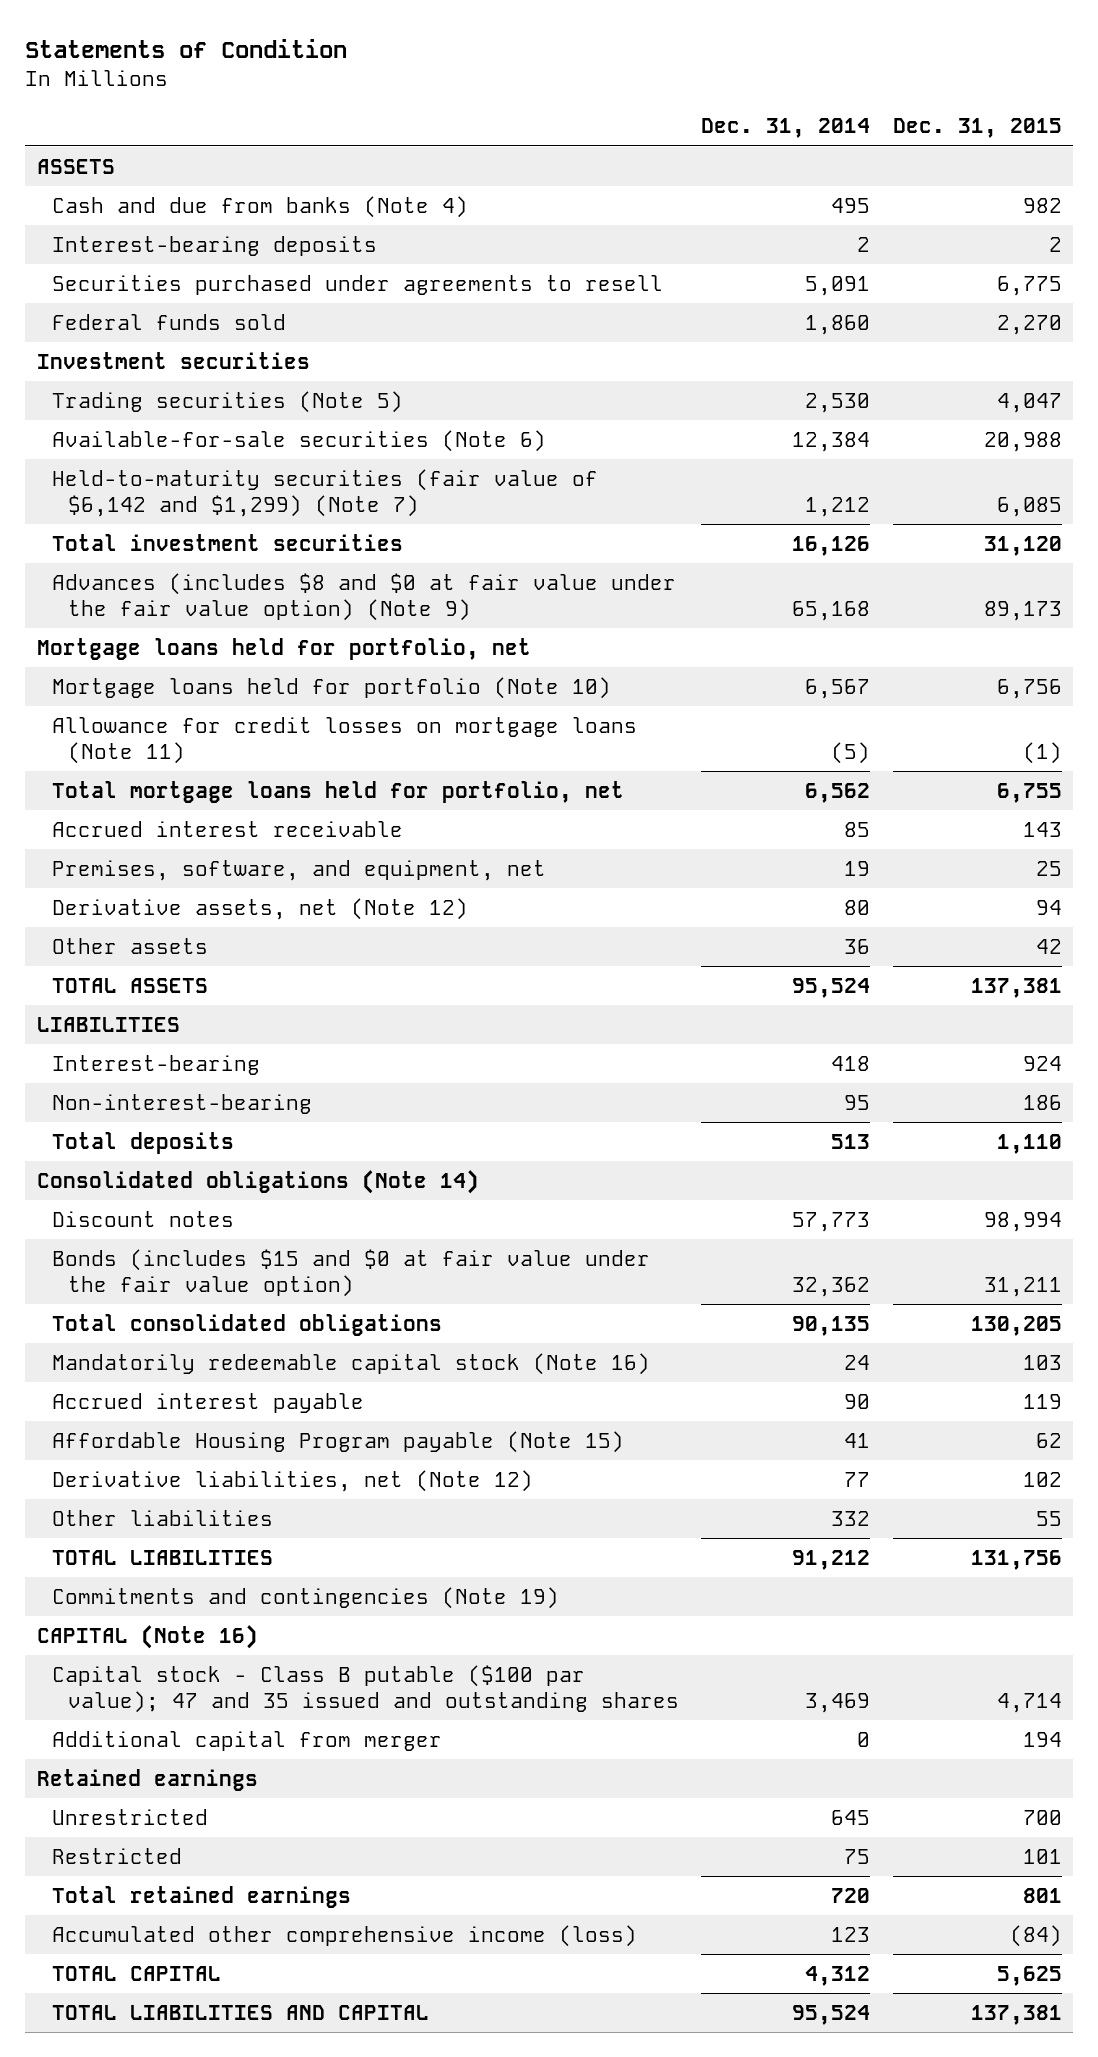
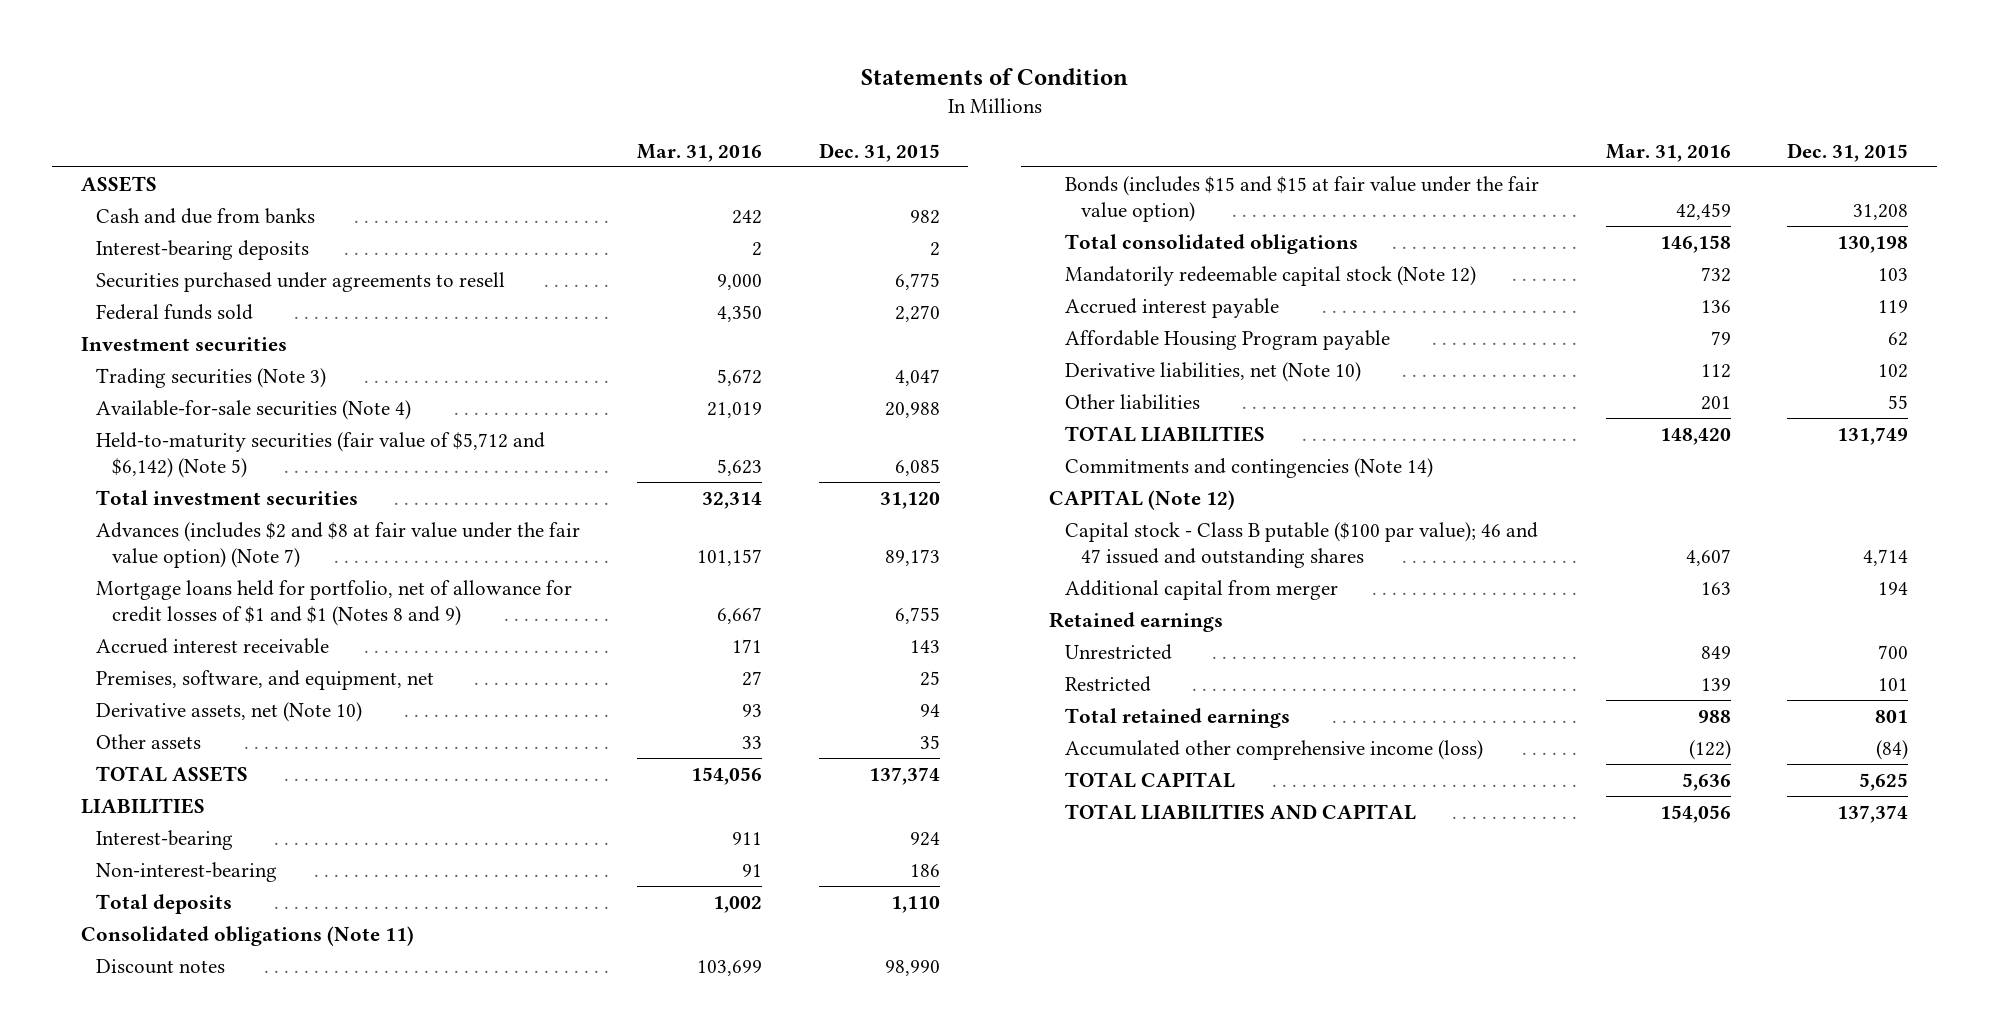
- | Dec. 31, 2014 | Dec. 31, 2015
+ | Mar. 31, 2016 | Dec. 31, 2015
- Cash and due from banks (Note 4) | 495 | 982
+ Cash and due from banks | 242 | 982
- Trading securities (Note 5) | 2,530 | 4,047
- Available-for-sale securities (Note 6) | 12,384 | 20,988
- Held-to-maturity securities (fair value of $6,142 and $1,299) (Note 7) | 1,212 | 6,085
+ Trading securities (Note 3) | 5,672 | 4,047
+ Available-for-sale securities (Note 4) | 21,019 | 20,988
+ Held-to-maturity securities (fair value of $5,712 and $6,142) (Note 5) | 5,623 | 6,085
- Advances (includes $8 and $0 at fair value under the fair value option) (Note 9) | 65,168 | 89,173
- Mortgage loans held for portfolio, net
- Mortgage loans held for portfolio (Note 10) | 6,567 | 6,756
- Allowance for credit losses on mortgage loans (Note 11) | (5) | (1)
- Total mortgage loans held for portfolio, net | 6,562 | 6,755
+ Advances (includes $2 and $8 at fair value under the fair value option) (Note 7) | 101,157 | 89,173
+ Mortgage loans held for portfolio, net of allowance for credit losses of $1 and $1 (Notes 8 and 9) | 6,667 | 6,755
- Derivative assets, net (Note 12) | 80 | 94
- Other assets | 36 | 42
- TOTAL ASSETS | 95,524 | 137,381
+ Derivative assets, net (Note 10) | 93 | 94
+ Other assets | 33 | 35
+ TOTAL ASSETS | 154,056 | 137,374
- Consolidated obligations (Note 14)
- Discount notes | 57,773 | 98,994
- Bonds (includes $15 and $0 at fair value under the fair value option) | 32,362 | 31,211
- Total consolidated obligations | 90,135 | 130,205
- Mandatorily redeemable capital stock (Note 16) | 24 | 103
+ Consolidated obligations (Note 11)
+ Discount notes | 103,699 | 98,990
+ Bonds (includes $15 and $15 at fair value under the fair value option) | 42,459 | 31,208
+ Total consolidated obligations | 146,158 | 130,198
+ Mandatorily redeemable capital stock (Note 12) | 732 | 103
- Affordable Housing Program payable (Note 15) | 41 | 62
- Derivative liabilities, net (Note 12) | 77 | 102
+ Affordable Housing Program payable | 79 | 62
+ Derivative liabilities, net (Note 10) | 112 | 102
- TOTAL LIABILITIES | 91,212 | 131,756
- Commitments and contingencies (Note 19)
- CAPITAL (Note 16)
- Capital stock - Class B putable ($100 par value); 47 and 35 issued and outstanding shares | 3,469 | 4,714
+ TOTAL LIABILITIES | 148,420 | 131,749
+ Commitments and contingencies (Note 14)
+ CAPITAL (Note 12)
+ Capital stock - Class B putable ($100 par value); 46 and 47 issued and outstanding shares | 4,607 | 4,714
- TOTAL LIABILITIES AND CAPITAL | 95,524 | 137,381
+ TOTAL LIABILITIES AND CAPITAL | 154,056 | 137,374

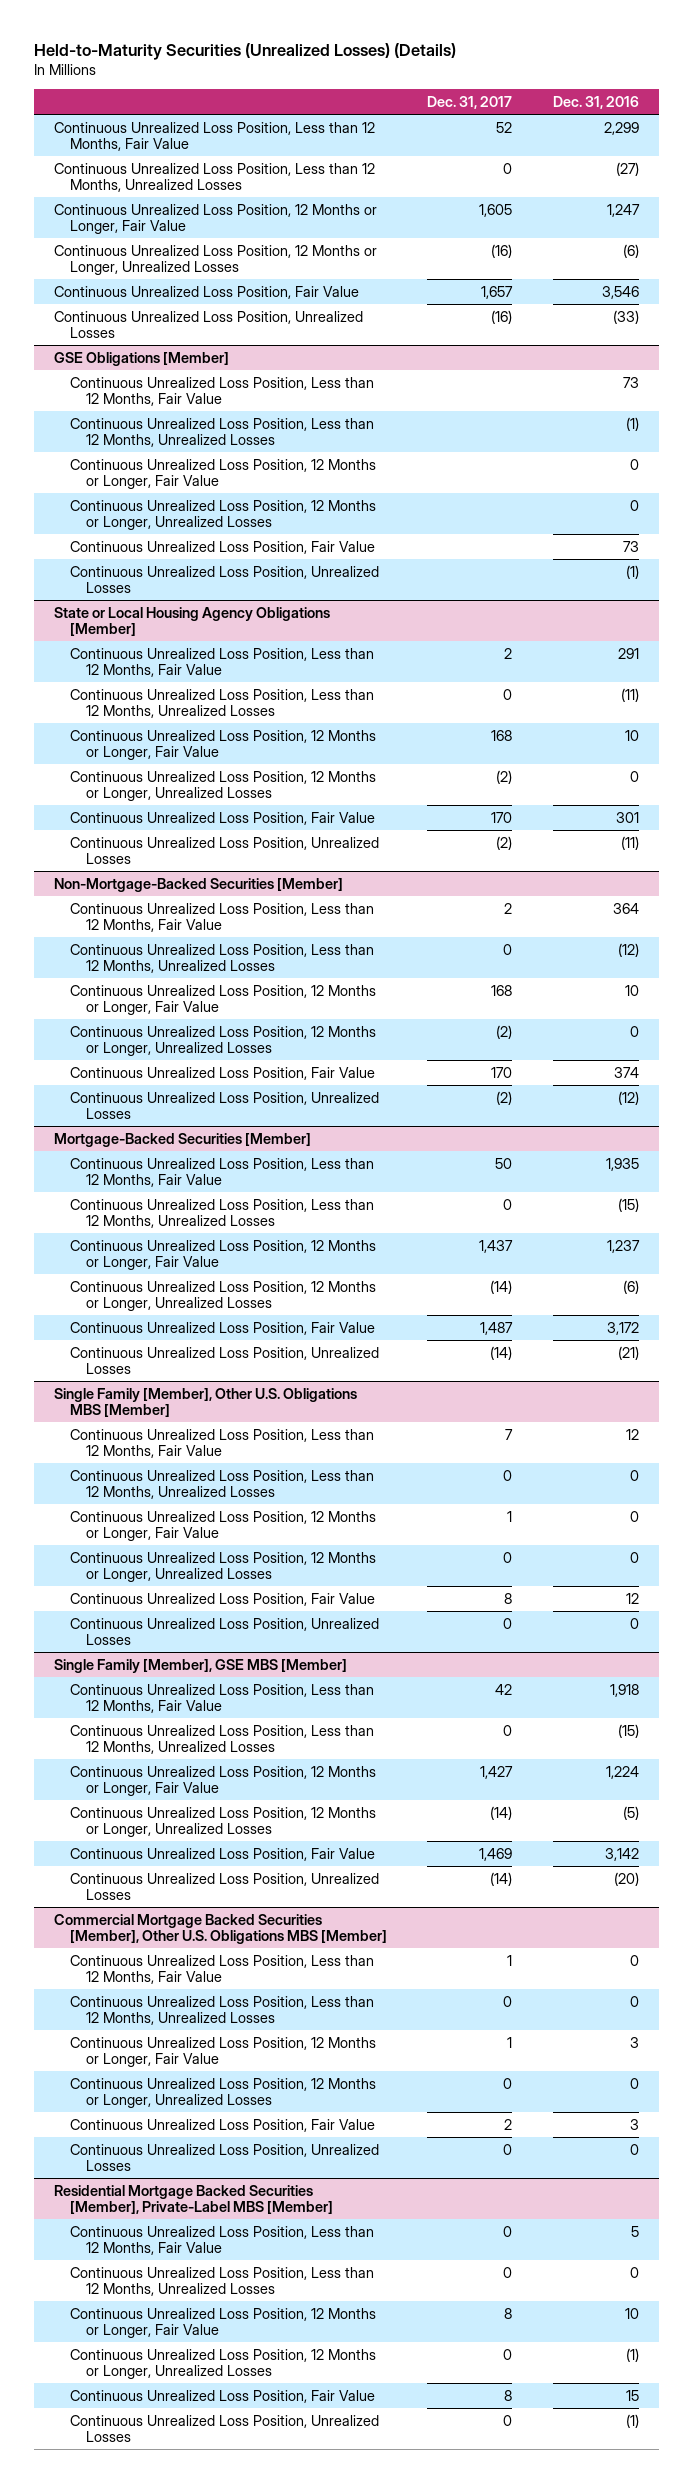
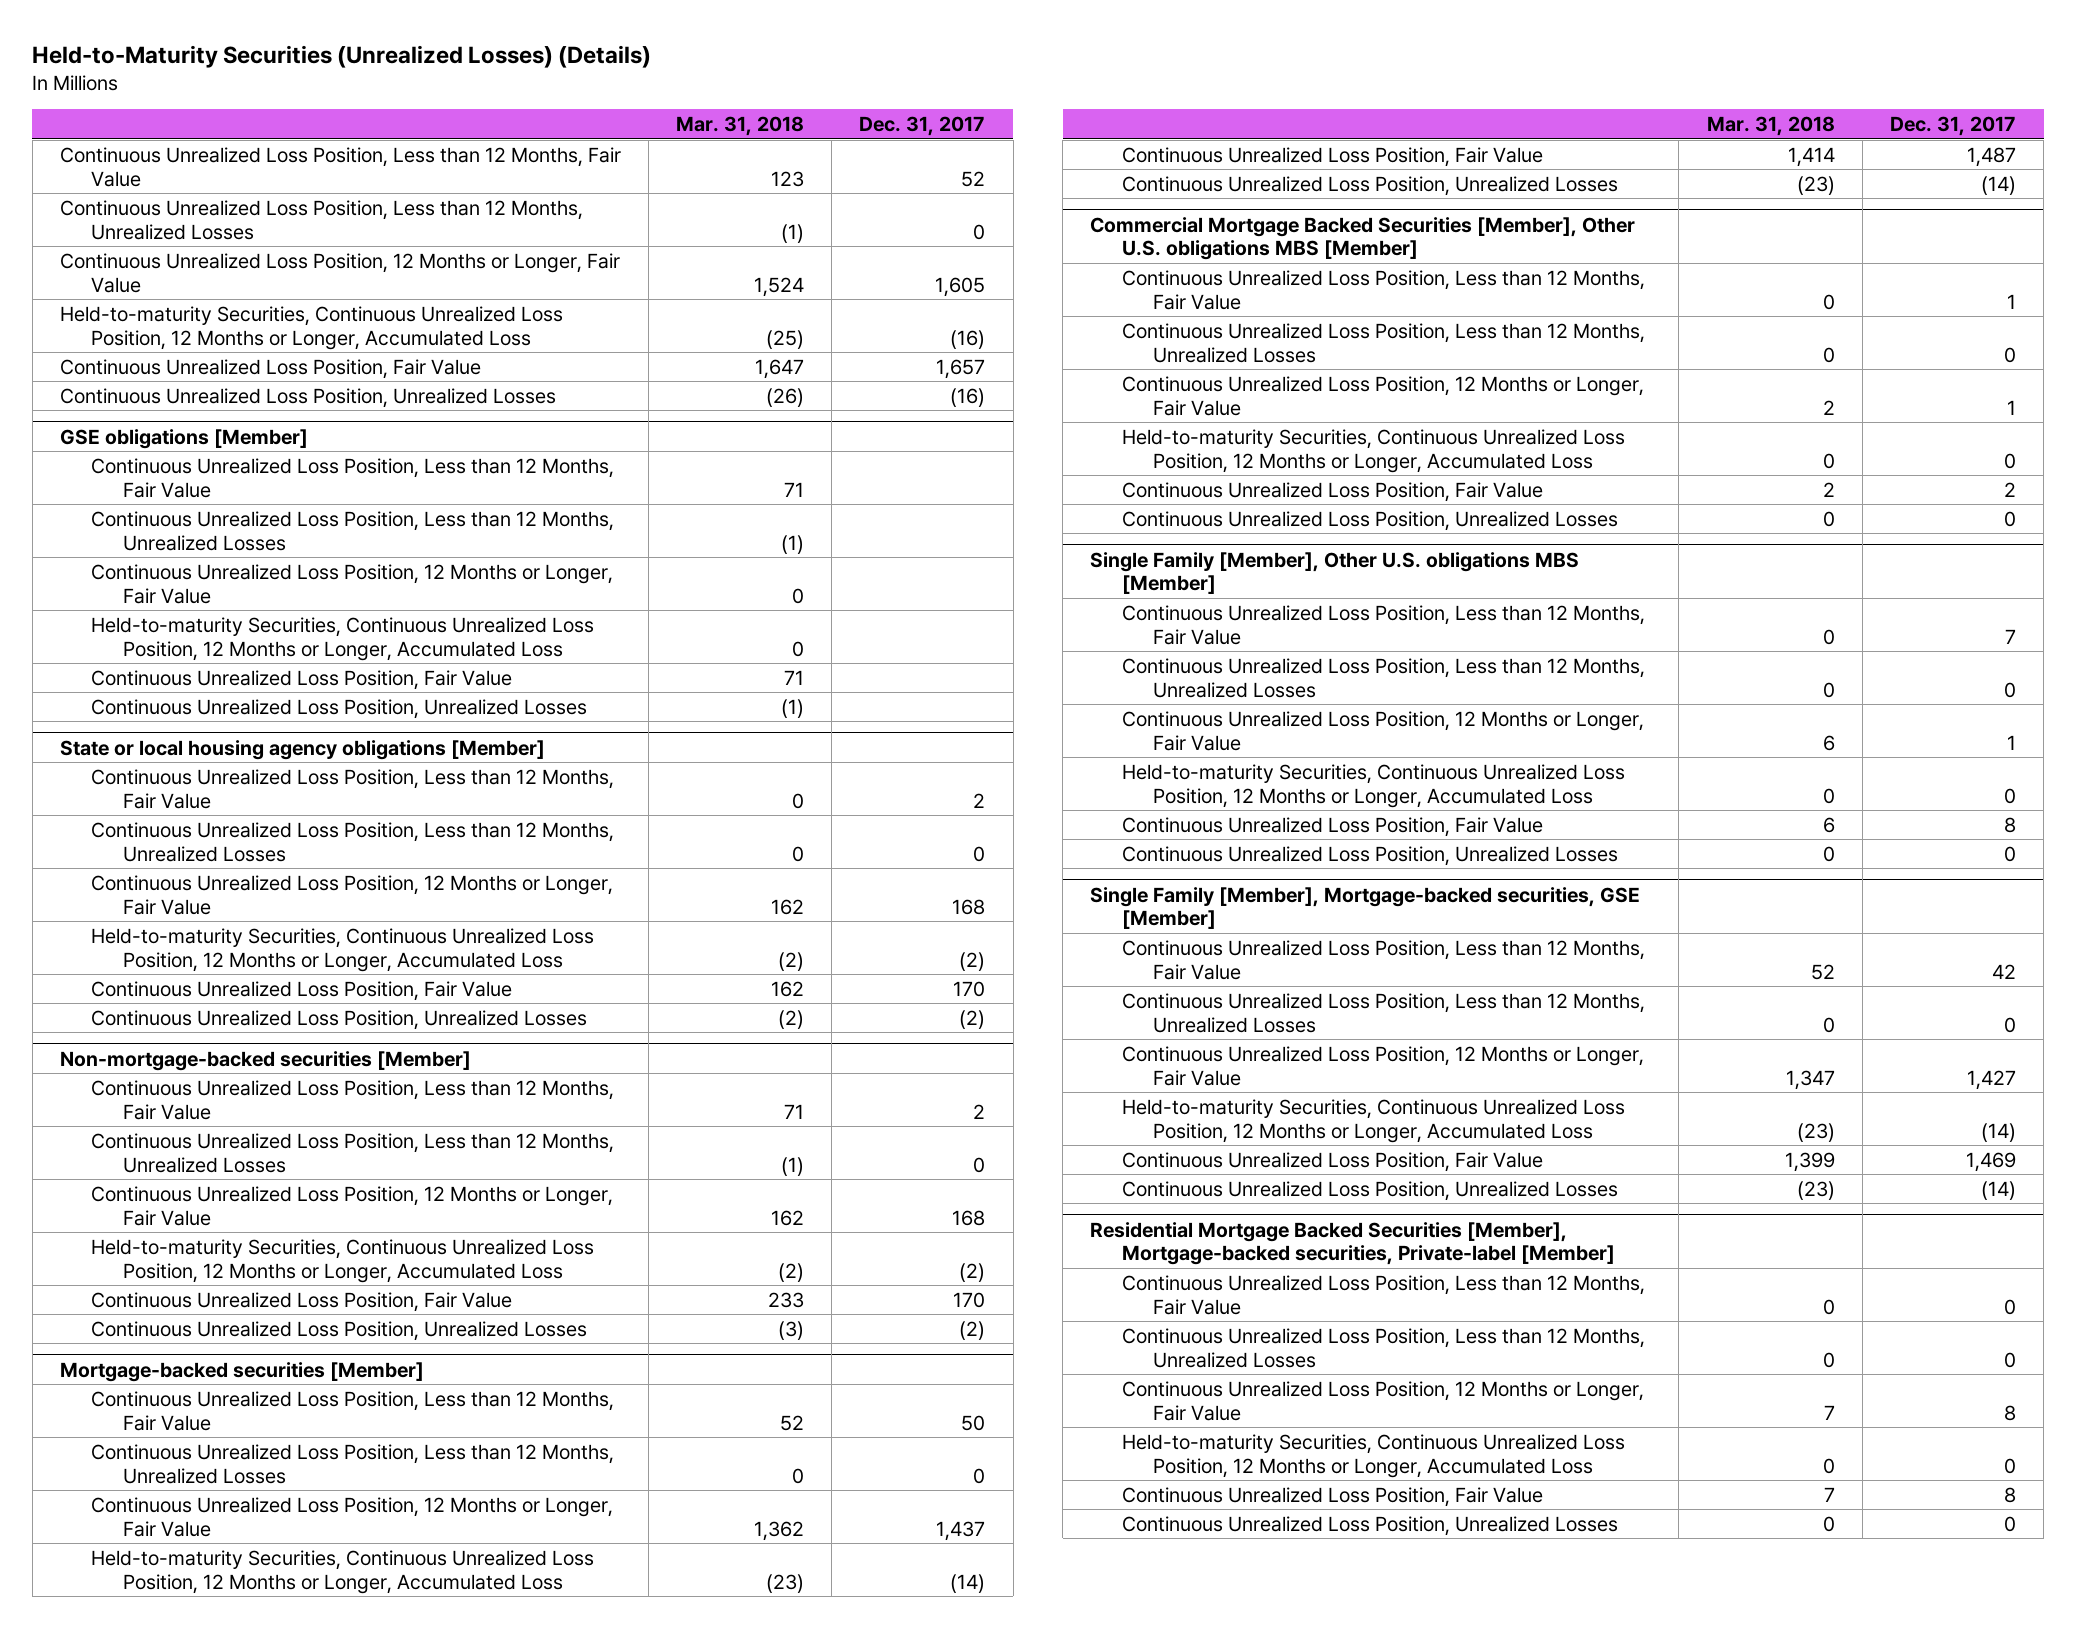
- | Dec. 31, 2017 | Dec. 31, 2016
+ | Mar. 31, 2018 | Dec. 31, 2017
- Continuous Unrealized Loss Position, 12 Months or Longer, Unrealized Losses | (16) | (6)
+ Held-to-maturity Securities, Continuous Unrealized Loss Position, 12 Months or Longer, Accumulated Loss | (25) | (16)
- GSE Obligations [Member]
+ GSE obligations [Member]
- Continuous Unrealized Loss Position, 12 Months or Longer, Unrealized Losses | | 0
+ Held-to-maturity Securities, Continuous Unrealized Loss Position, 12 Months or Longer, Accumulated Loss | 0 |
- State or Local Housing Agency Obligations [Member]
+ State or local housing agency obligations [Member]
- Continuous Unrealized Loss Position, 12 Months or Longer, Unrealized Losses | (2) | 0
+ Held-to-maturity Securities, Continuous Unrealized Loss Position, 12 Months or Longer, Accumulated Loss | (2) | (2)
- Non-Mortgage-Backed Securities [Member]
+ Non-mortgage-backed securities [Member]
- Continuous Unrealized Loss Position, 12 Months or Longer, Unrealized Losses | (2) | 0
+ Held-to-maturity Securities, Continuous Unrealized Loss Position, 12 Months or Longer, Accumulated Loss | (2) | (2)
- Mortgage-Backed Securities [Member]
+ Mortgage-backed securities [Member]
- Continuous Unrealized Loss Position, 12 Months or Longer, Unrealized Losses | (14) | (6)
+ Held-to-maturity Securities, Continuous Unrealized Loss Position, 12 Months or Longer, Accumulated Loss | (23) | (14)
- Single Family [Member], Other U.S. Obligations MBS [Member]
+ Commercial Mortgage Backed Securities [Member], Other U.S. obligations MBS [Member]
+ Continuous Unrealized Loss Position, Less than 12 Months, Fair Value | 0 | 1
+ Continuous Unrealized Loss Position, Less than 12 Months, Unrealized Losses | 0 | 0
+ Continuous Unrealized Loss Position, 12 Months or Longer, Fair Value | 2 | 1
+ Held-to-maturity Securities, Continuous Unrealized Loss Position, 12 Months or Longer, Accumulated Loss | 0 | 0
+ Continuous Unrealized Loss Position, Fair Value | 2 | 2
+ Continuous Unrealized Loss Position, Unrealized Losses | 0 | 0
+ Single Family [Member], Other U.S. obligations MBS [Member]
- Continuous Unrealized Loss Position, 12 Months or Longer, Unrealized Losses | 0 | 0
+ Held-to-maturity Securities, Continuous Unrealized Loss Position, 12 Months or Longer, Accumulated Loss | 0 | 0
- Single Family [Member], GSE MBS [Member]
+ Single Family [Member], Mortgage-backed securities, GSE [Member]
- Continuous Unrealized Loss Position, 12 Months or Longer, Unrealized Losses | (14) | (5)
+ Held-to-maturity Securities, Continuous Unrealized Loss Position, 12 Months or Longer, Accumulated Loss | (23) | (14)
- Commercial Mortgage Backed Securities [Member], Other U.S. Obligations MBS [Member]
- Continuous Unrealized Loss Position, Less than 12 Months, Fair Value | 1 | 0
- Continuous Unrealized Loss Position, Less than 12 Months, Unrealized Losses | 0 | 0
- Continuous Unrealized Loss Position, 12 Months or Longer, Fair Value | 1 | 3
- Continuous Unrealized Loss Position, 12 Months or Longer, Unrealized Losses | 0 | 0
- Continuous Unrealized Loss Position, Fair Value | 2 | 3
- Continuous Unrealized Loss Position, Unrealized Losses | 0 | 0
- Residential Mortgage Backed Securities [Member], Private-Label MBS [Member]
+ Residential Mortgage Backed Securities [Member], Mortgage-backed securities, Private-label [Member]
- Continuous Unrealized Loss Position, 12 Months or Longer, Unrealized Losses | 0 | (1)
+ Held-to-maturity Securities, Continuous Unrealized Loss Position, 12 Months or Longer, Accumulated Loss | 0 | 0

